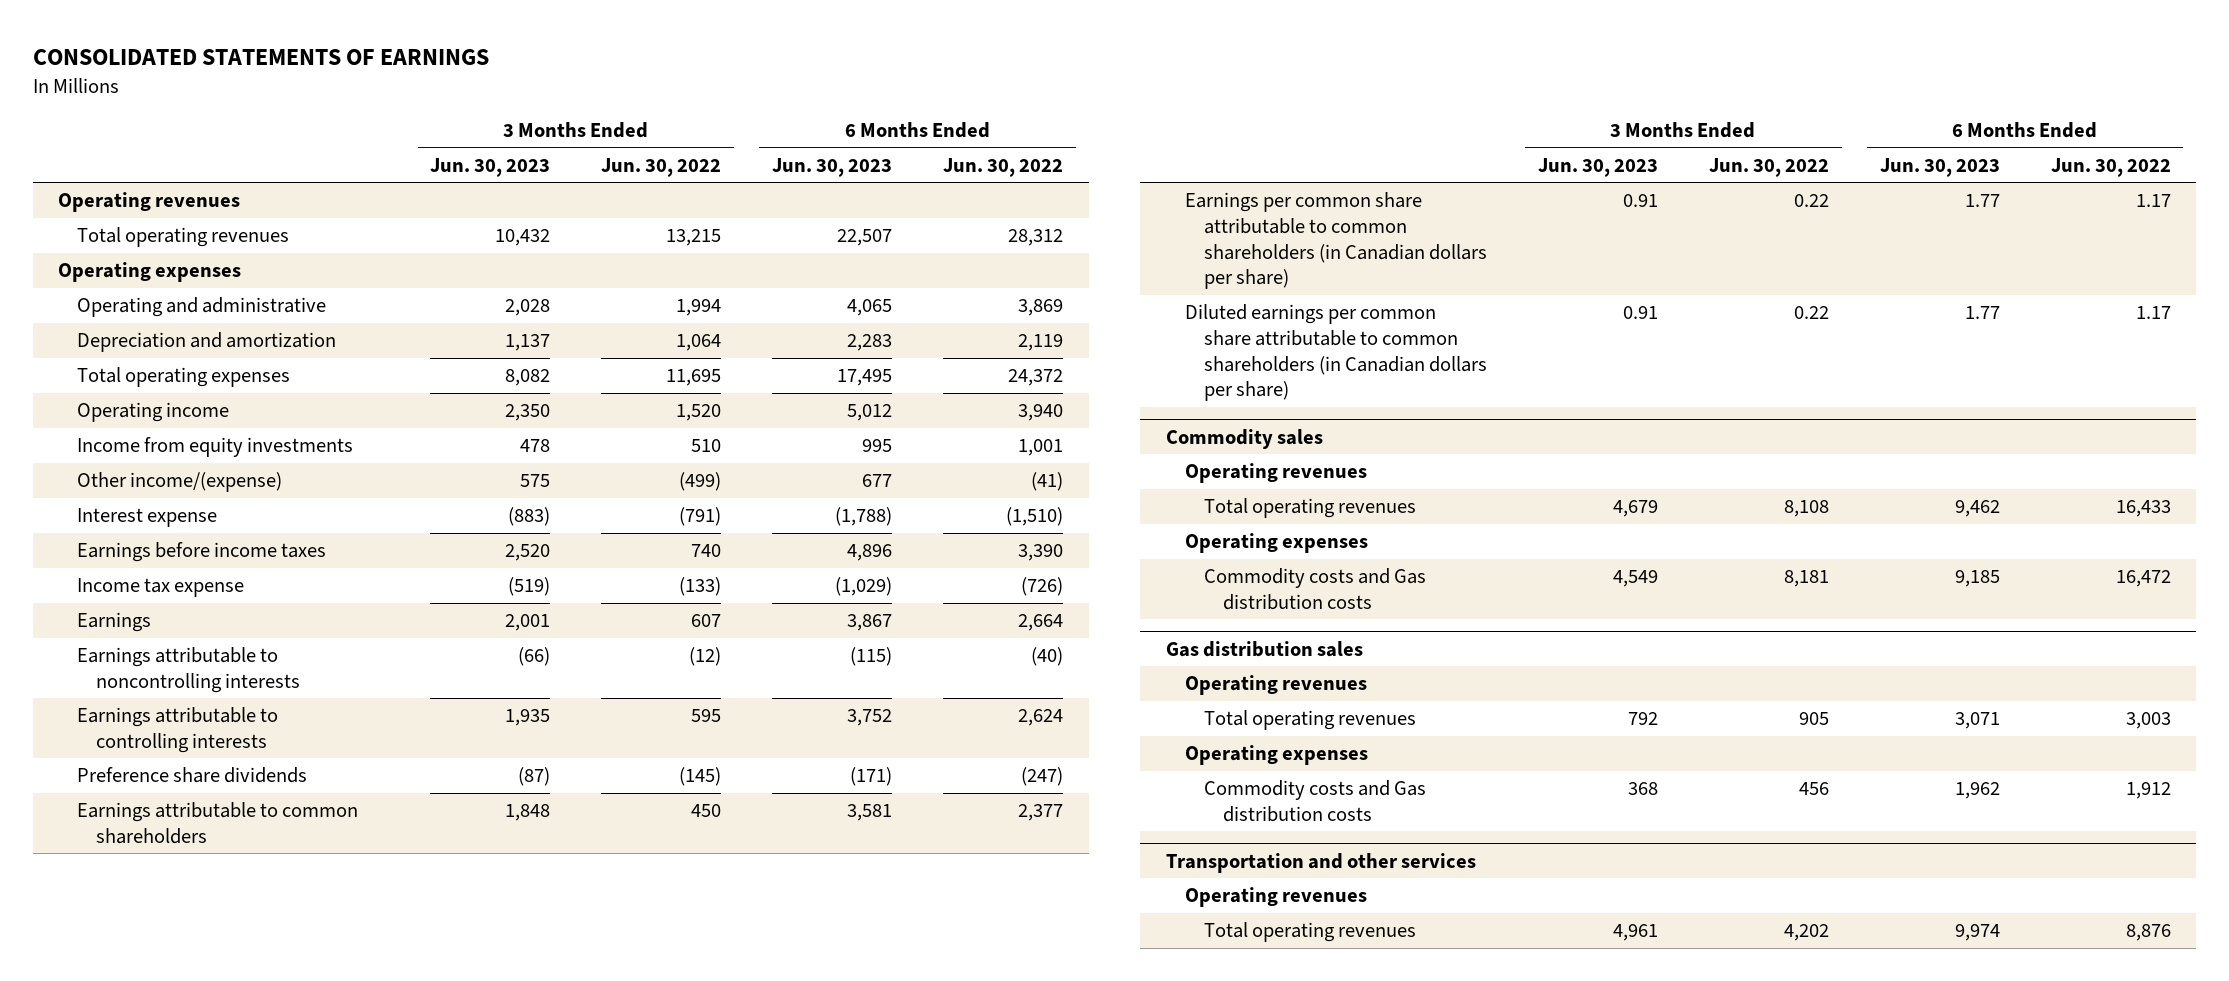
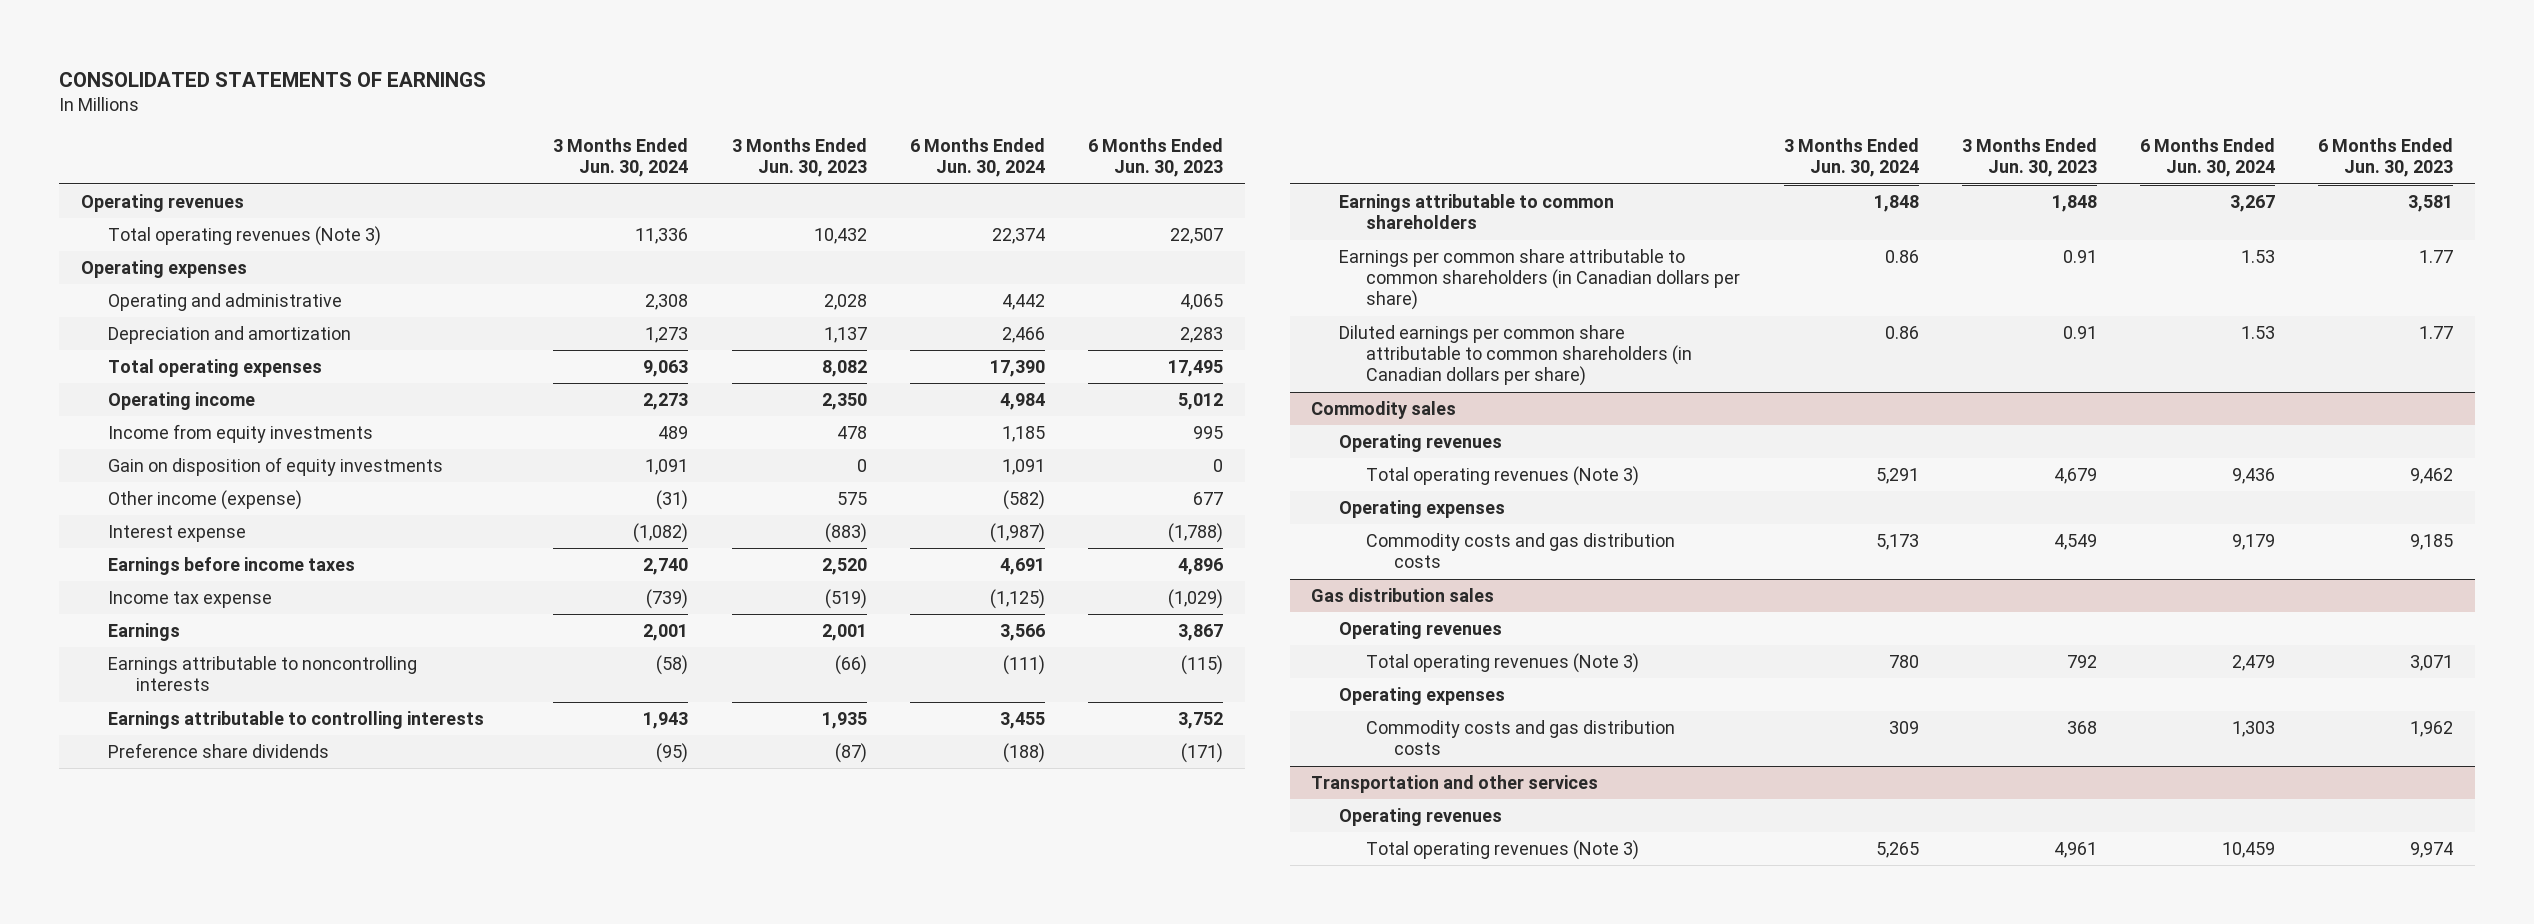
- | 3 Months Ended Jun. 30, 2023 | 3 Months Ended Jun. 30, 2022 | 6 Months Ended Jun. 30, 2023 | 6 Months Ended Jun. 30, 2022
+ | 3 Months Ended Jun. 30, 2024 | 3 Months Ended Jun. 30, 2023 | 6 Months Ended Jun. 30, 2024 | 6 Months Ended Jun. 30, 2023
- Total operating revenues | 10,432 | 13,215 | 22,507 | 28,312
+ Total operating revenues (Note 3) | 11,336 | 10,432 | 22,374 | 22,507
- Other income/(expense) | 575 | (499) | 677 | (41)
+ Gain on disposition of equity investments | 1,091 | 0 | 1,091 | 0
+ Other income (expense) | (31) | 575 | (582) | 677
@ Commodity sales
- Total operating revenues | 4,679 | 8,108 | 9,462 | 16,433
+ Total operating revenues (Note 3) | 5,291 | 4,679 | 9,436 | 9,462
- Commodity costs and Gas distribution costs | 4,549 | 8,181 | 9,185 | 16,472
+ Commodity costs and gas distribution costs | 5,173 | 4,549 | 9,179 | 9,185
@ Gas distribution sales
- Total operating revenues | 792 | 905 | 3,071 | 3,003
+ Total operating revenues (Note 3) | 780 | 792 | 2,479 | 3,071
- Commodity costs and Gas distribution costs | 368 | 456 | 1,962 | 1,912
+ Commodity costs and gas distribution costs | 309 | 368 | 1,303 | 1,962
@ Transportation and other services
- Total operating revenues | 4,961 | 4,202 | 9,974 | 8,876
+ Total operating revenues (Note 3) | 5,265 | 4,961 | 10,459 | 9,974

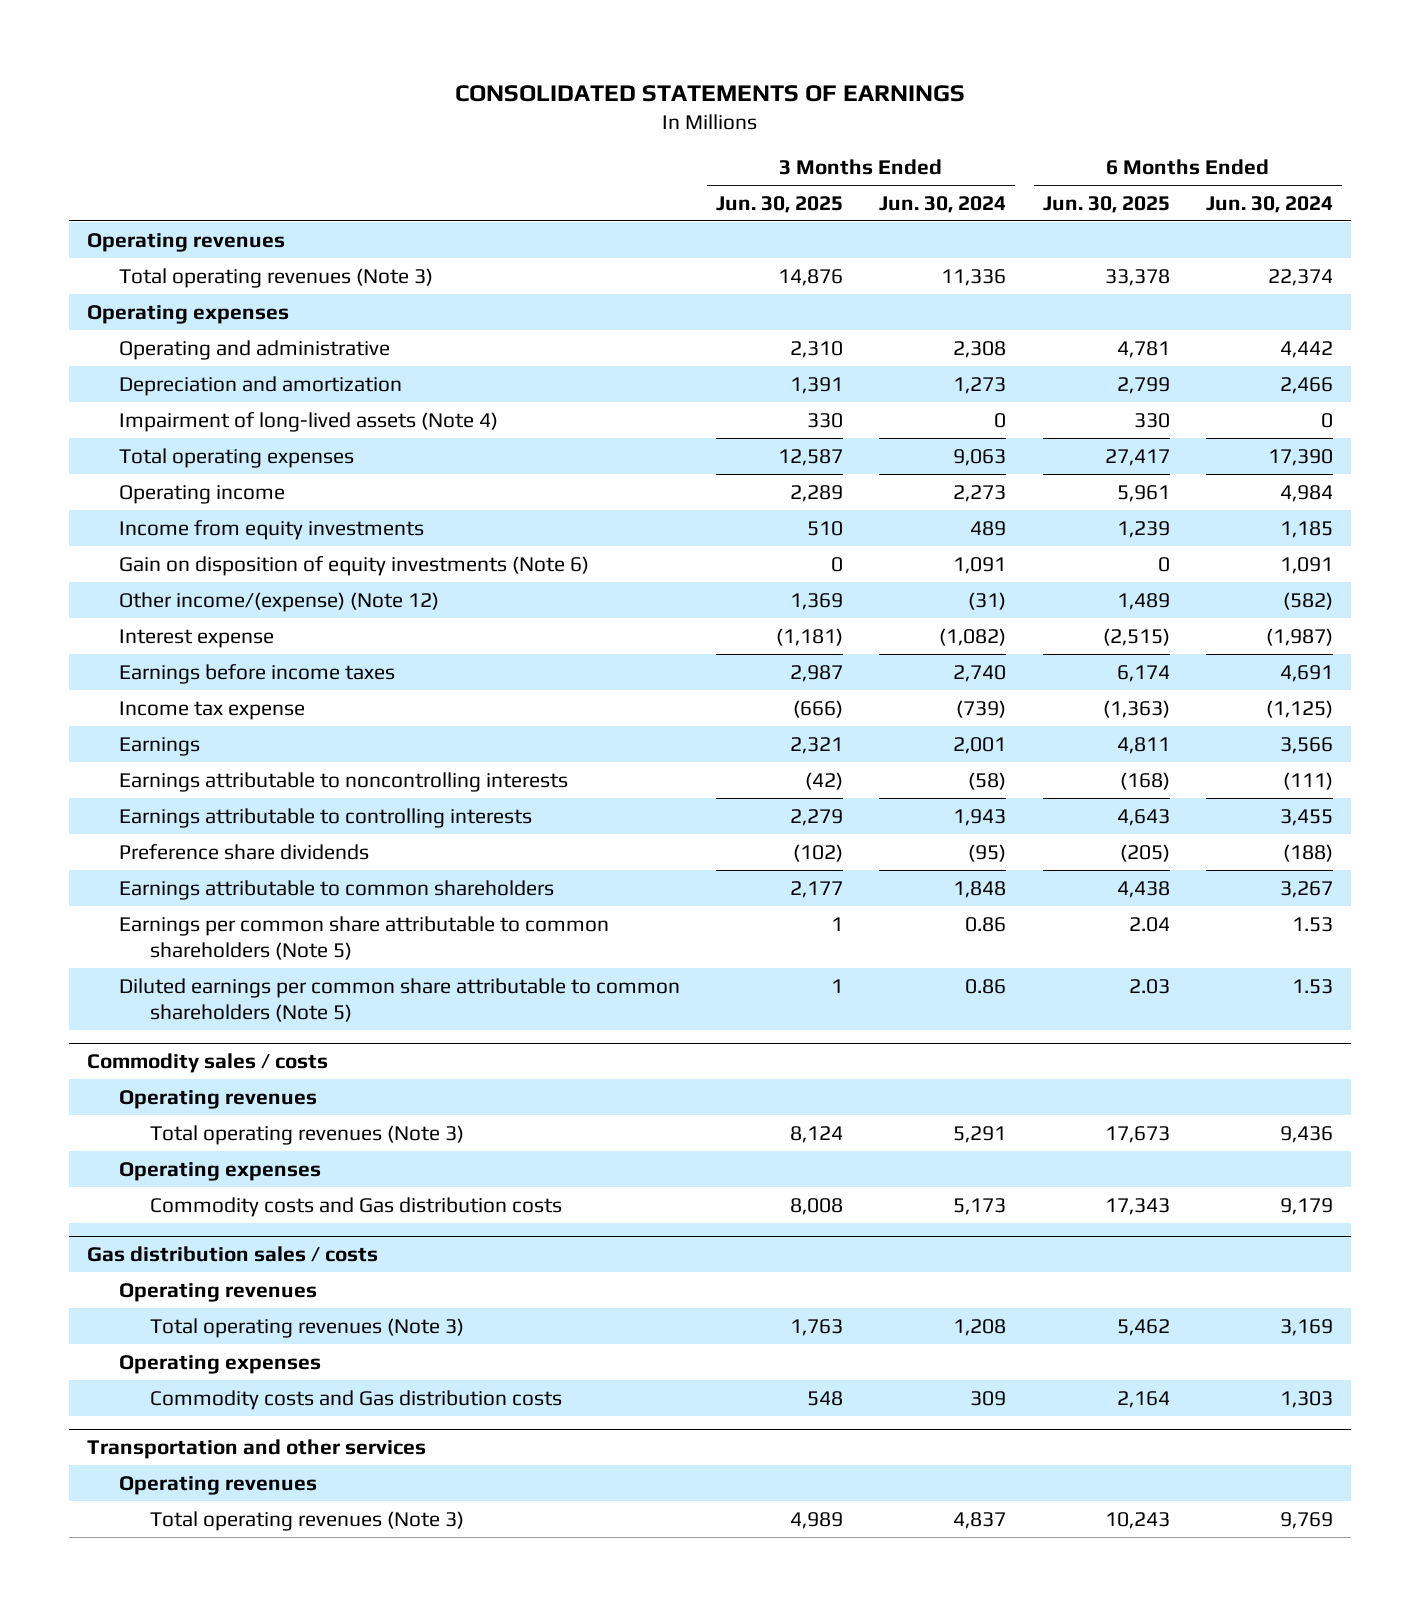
- | 3 Months Ended Jun. 30, 2024 | 3 Months Ended Jun. 30, 2023 | 6 Months Ended Jun. 30, 2024 | 6 Months Ended Jun. 30, 2023
+ | 3 Months Ended Jun. 30, 2025 | 3 Months Ended Jun. 30, 2024 | 6 Months Ended Jun. 30, 2025 | 6 Months Ended Jun. 30, 2024
+ Impairment of long-lived assets (Note 4) | 330 | 0 | 330 | 0
- Gain on disposition of equity investments | 1,091 | 0 | 1,091 | 0
- Other income (expense) | (31) | 575 | (582) | 677
+ Gain on disposition of equity investments (Note 6) | 0 | 1,091 | 0 | 1,091
+ Other income/(expense) (Note 12) | 1,369 | (31) | 1,489 | (582)
- Earnings per common share attributable to common shareholders (in Canadian dollars per share) | 0.86 | 0.91 | 1.53 | 1.77
- Diluted earnings per common share attributable to common shareholders (in Canadian dollars per share) | 0.86 | 0.91 | 1.53 | 1.77
- Commodity sales
+ Earnings per common share attributable to common shareholders (Note 5) | 1 | 0.86 | 2.04 | 1.53
+ Diluted earnings per common share attributable to common shareholders (Note 5) | 1 | 0.86 | 2.03 | 1.53
+ Commodity sales / costs
- Commodity costs and gas distribution costs | 5,173 | 4,549 | 9,179 | 9,185
- Gas distribution sales
+ Commodity costs and Gas distribution costs | 8,008 | 5,173 | 17,343 | 9,179
+ Gas distribution sales / costs
- Total operating revenues (Note 3) | 780 | 792 | 2,479 | 3,071
+ Total operating revenues (Note 3) | 1,763 | 1,208 | 5,462 | 3,169
- Commodity costs and gas distribution costs | 309 | 368 | 1,303 | 1,962
+ Commodity costs and Gas distribution costs | 548 | 309 | 2,164 | 1,303
@ Transportation and other services
- Total operating revenues (Note 3) | 5,265 | 4,961 | 10,459 | 9,974
+ Total operating revenues (Note 3) | 4,989 | 4,837 | 10,243 | 9,769

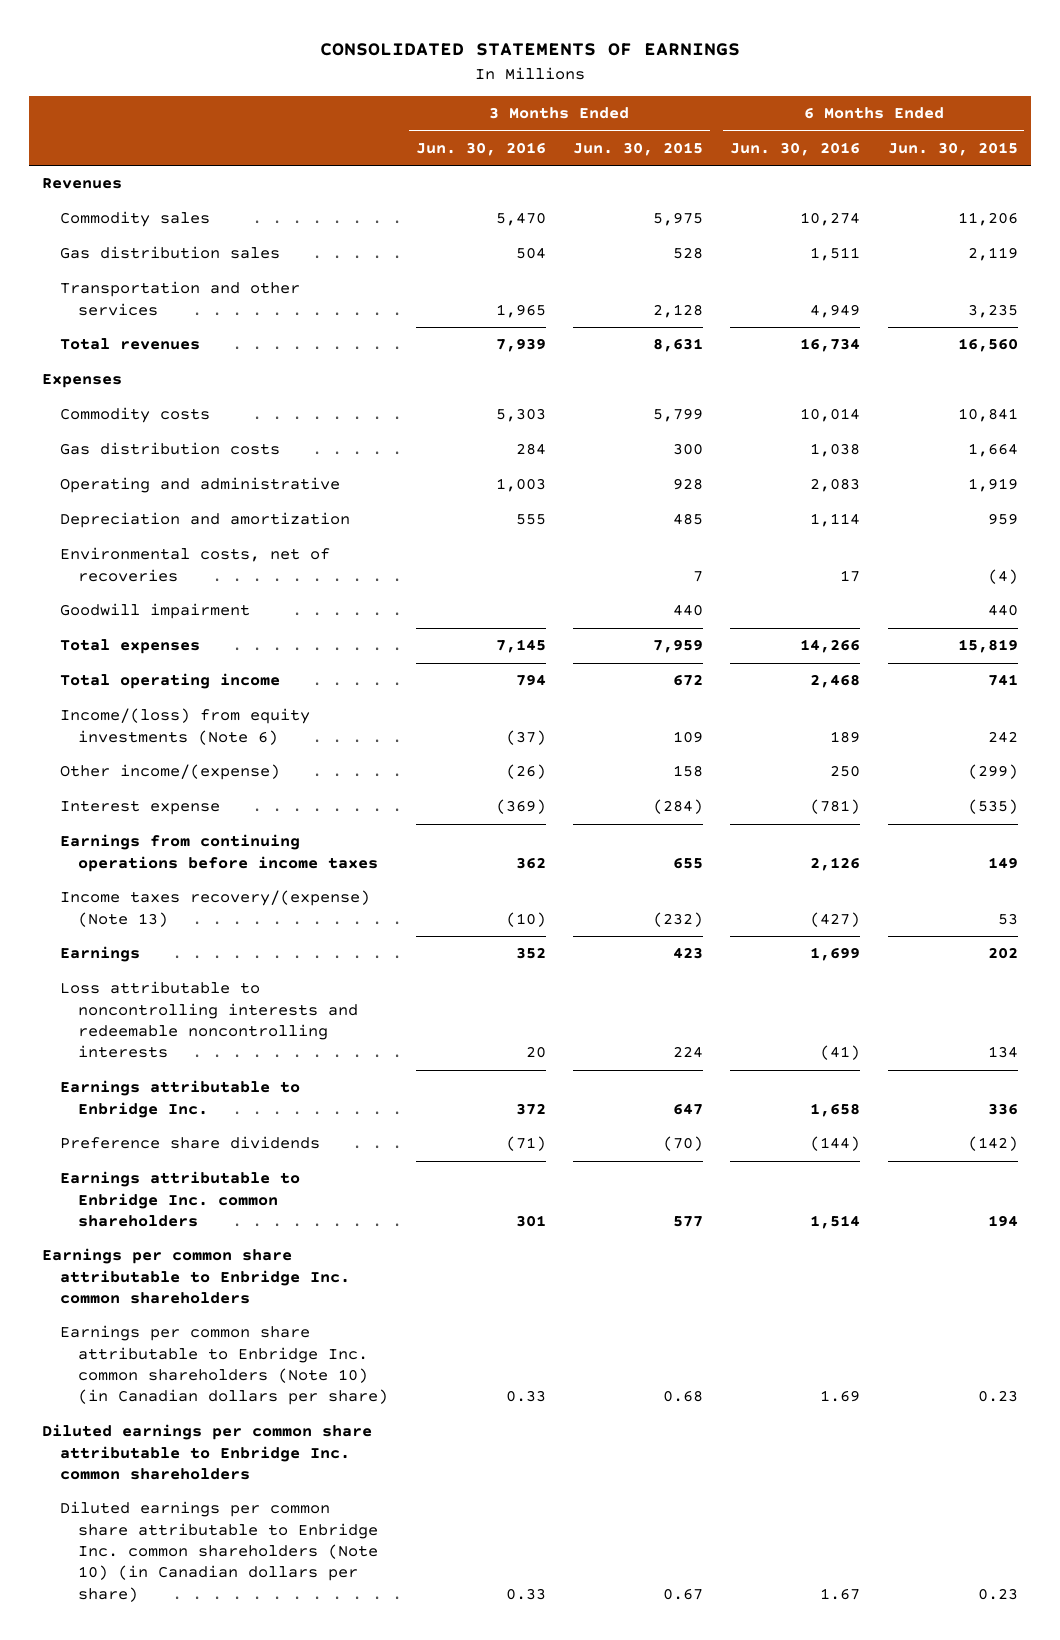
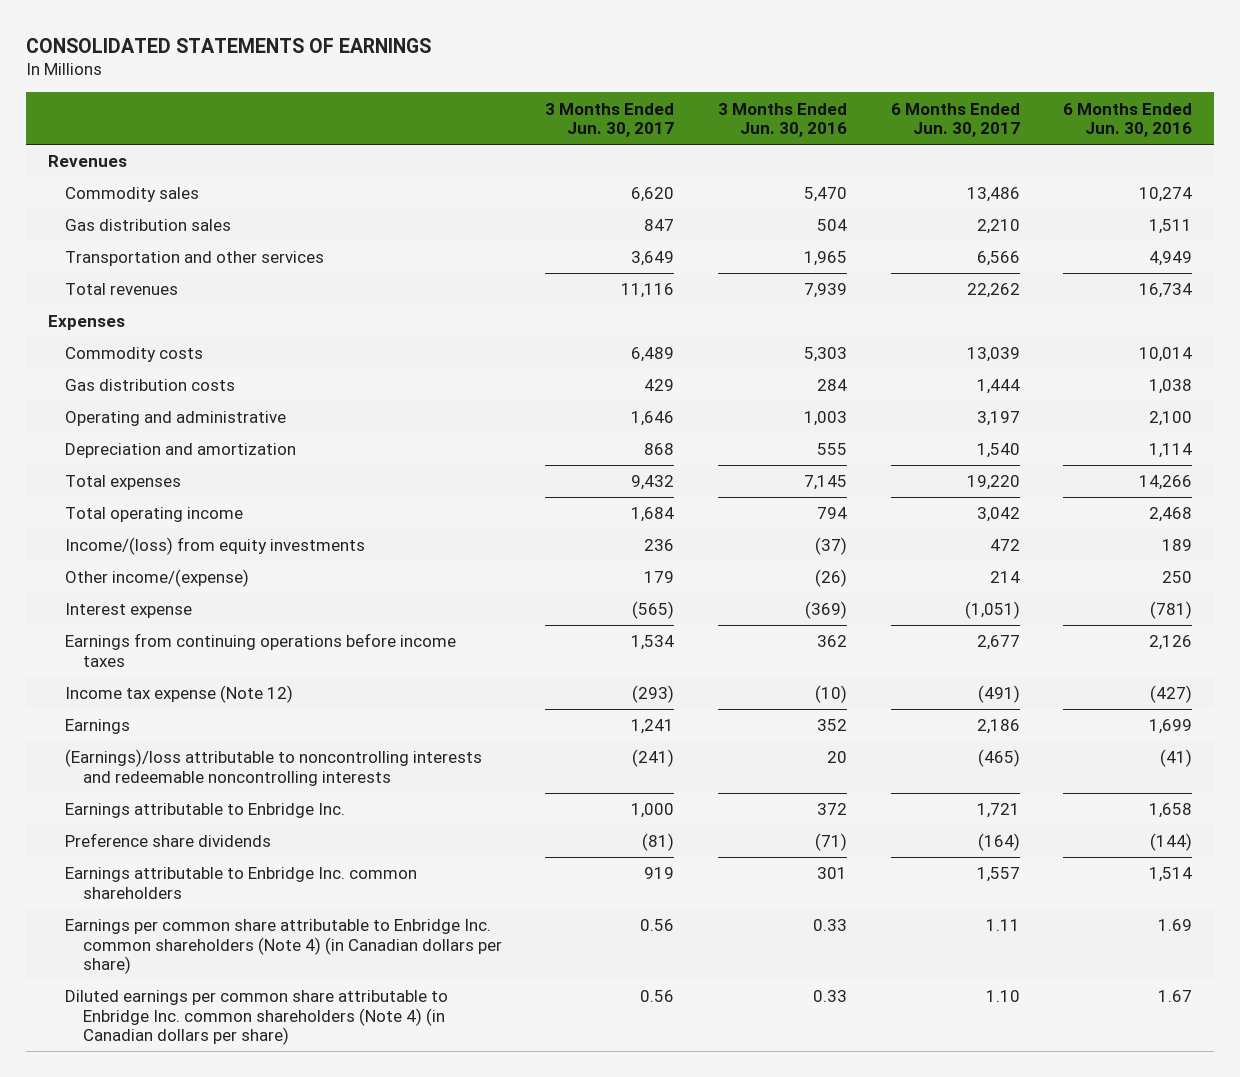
- | 3 Months Ended Jun. 30, 2016 | 3 Months Ended Jun. 30, 2015 | 6 Months Ended Jun. 30, 2016 | 6 Months Ended Jun. 30, 2015
+ | 3 Months Ended Jun. 30, 2017 | 3 Months Ended Jun. 30, 2016 | 6 Months Ended Jun. 30, 2017 | 6 Months Ended Jun. 30, 2016
- Operating and administrative | 1,003 | 928 | 2,083 | 1,919
+ Operating and administrative | 1,646 | 1,003 | 3,197 | 2,100
- Environmental costs, net of recoveries | | 7 | 17 | (4)
- Goodwill impairment | | 440 | | 440
- Income/(loss) from equity investments (Note 6) | (37) | 109 | 189 | 242
+ Income/(loss) from equity investments | 236 | (37) | 472 | 189
- Income taxes recovery/(expense) (Note 13) | (10) | (232) | (427) | 53
+ Income tax expense (Note 12) | (293) | (10) | (491) | (427)
- Loss attributable to noncontrolling interests and redeemable noncontrolling interests | 20 | 224 | (41) | 134
+ (Earnings)/loss attributable to noncontrolling interests and redeemable noncontrolling interests | (241) | 20 | (465) | (41)
- Earnings per common share attributable to Enbridge Inc. common shareholders
- Earnings per common share attributable to Enbridge Inc. common shareholders (Note 10) (in Canadian dollars per share) | 0.33 | 0.68 | 1.69 | 0.23
- Diluted earnings per common share attributable to Enbridge Inc. common shareholders
- Diluted earnings per common share attributable to Enbridge Inc. common shareholders (Note 10) (in Canadian dollars per share) | 0.33 | 0.67 | 1.67 | 0.23
+ Earnings per common share attributable to Enbridge Inc. common shareholders (Note 4) (in Canadian dollars per share) | 0.56 | 0.33 | 1.11 | 1.69
+ Diluted earnings per common share attributable to Enbridge Inc. common shareholders (Note 4) (in Canadian dollars per share) | 0.56 | 0.33 | 1.10 | 1.67

